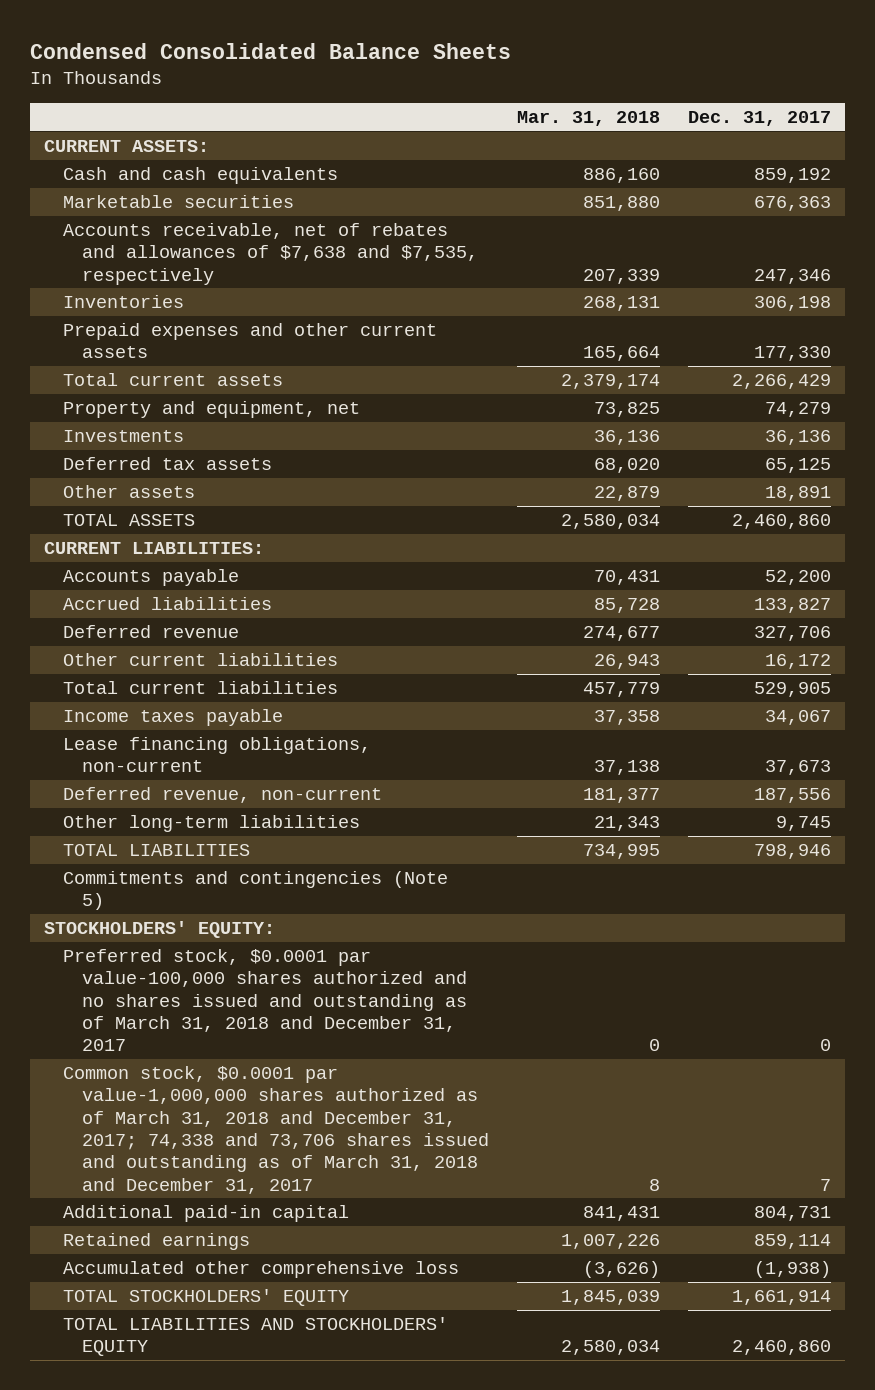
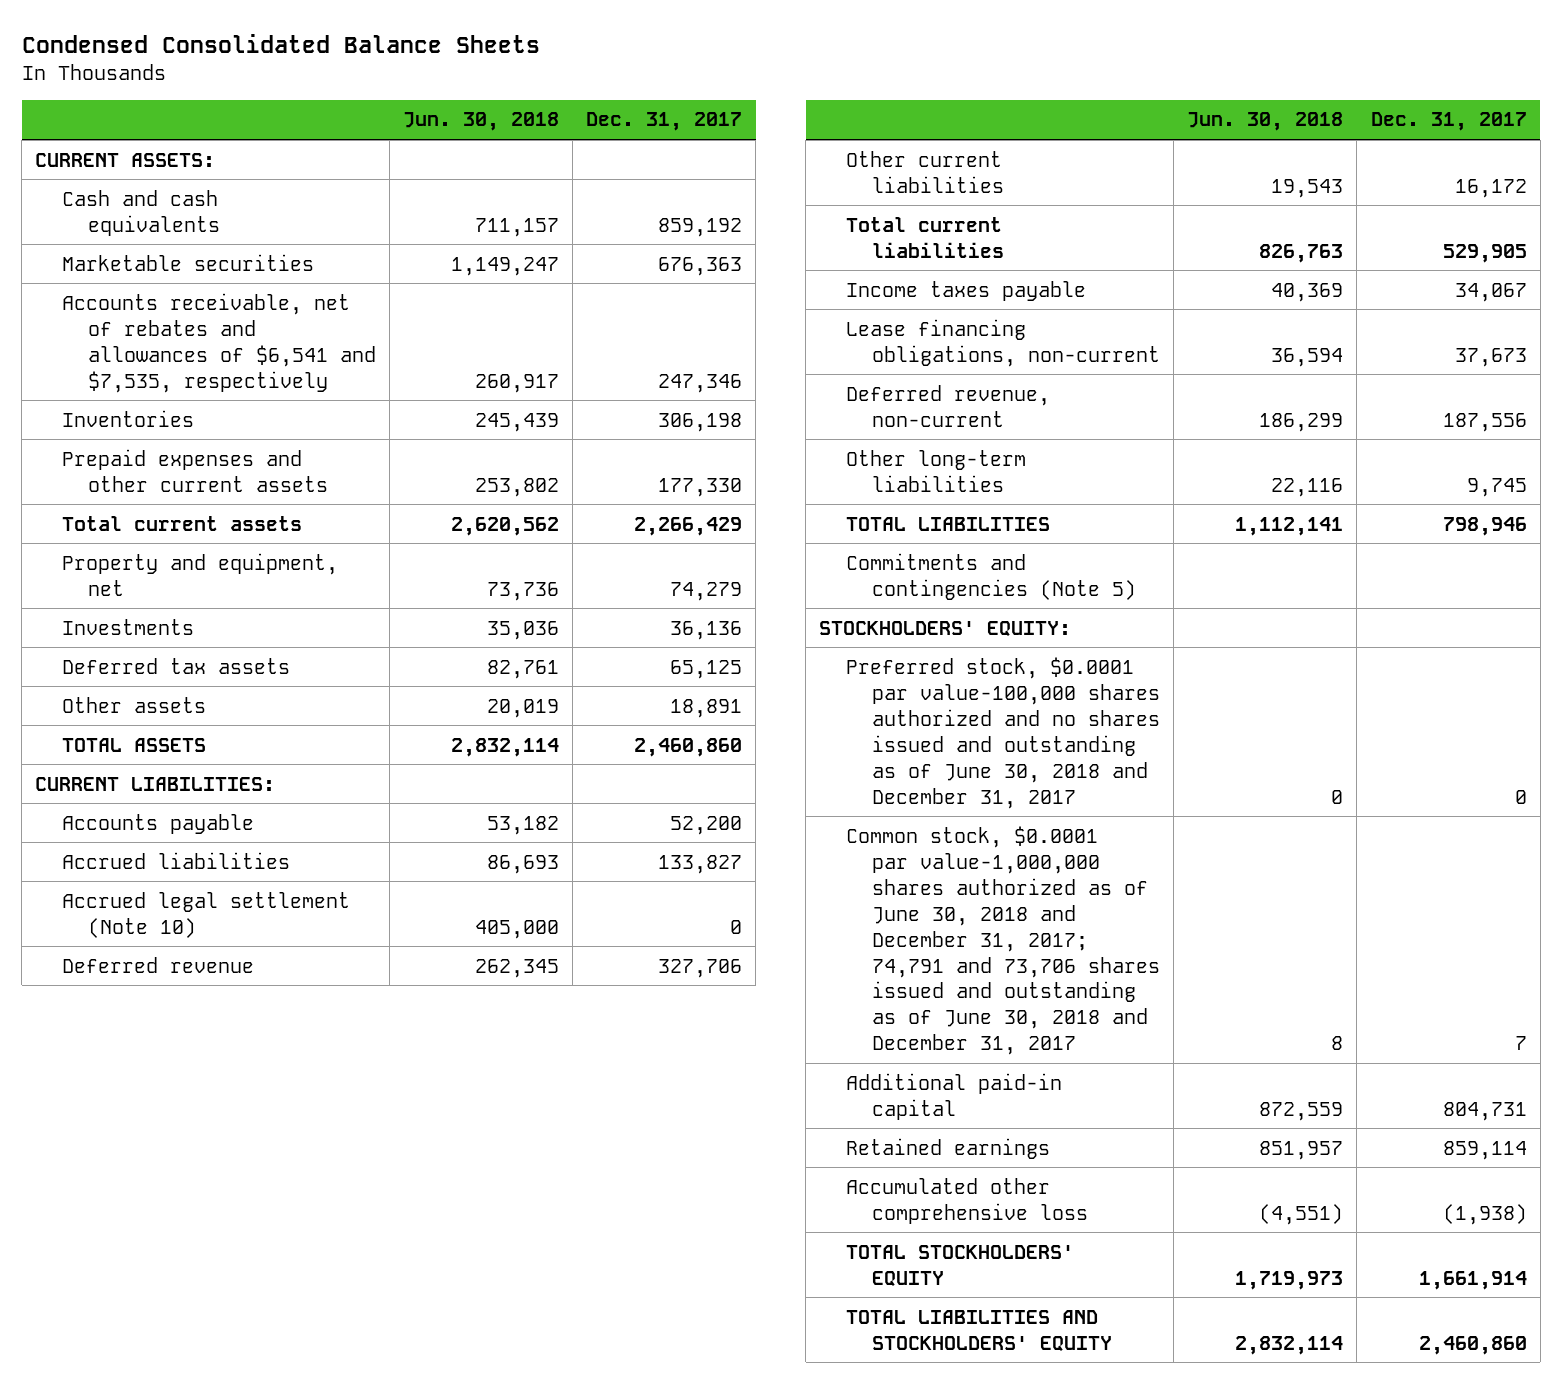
- | Mar. 31, 2018 | Dec. 31, 2017
+ | Jun. 30, 2018 | Dec. 31, 2017
- Accounts receivable, net of rebates and allowances of $7,638 and $7,535, respectively | 207,339 | 247,346
+ Accounts receivable, net of rebates and allowances of $6,541 and $7,535, respectively | 260,917 | 247,346
+ Accrued legal settlement (Note 10) | 405,000 | 0
- Preferred stock, $0.0001 par value-100,000 shares authorized and no shares issued and outstanding as of March 31, 2018 and December 31, 2017 | 0 | 0
- Common stock, $0.0001 par value-1,000,000 shares authorized as of March 31, 2018 and December 31, 2017; 74,338 and 73,706 shares issued and outstanding as of March 31, 2018 and December 31, 2017 | 8 | 7
+ Preferred stock, $0.0001 par value-100,000 shares authorized and no shares issued and outstanding as of June 30, 2018 and December 31, 2017 | 0 | 0
+ Common stock, $0.0001 par value-1,000,000 shares authorized as of June 30, 2018 and December 31, 2017; 74,791 and 73,706 shares issued and outstanding as of June 30, 2018 and December 31, 2017 | 8 | 7

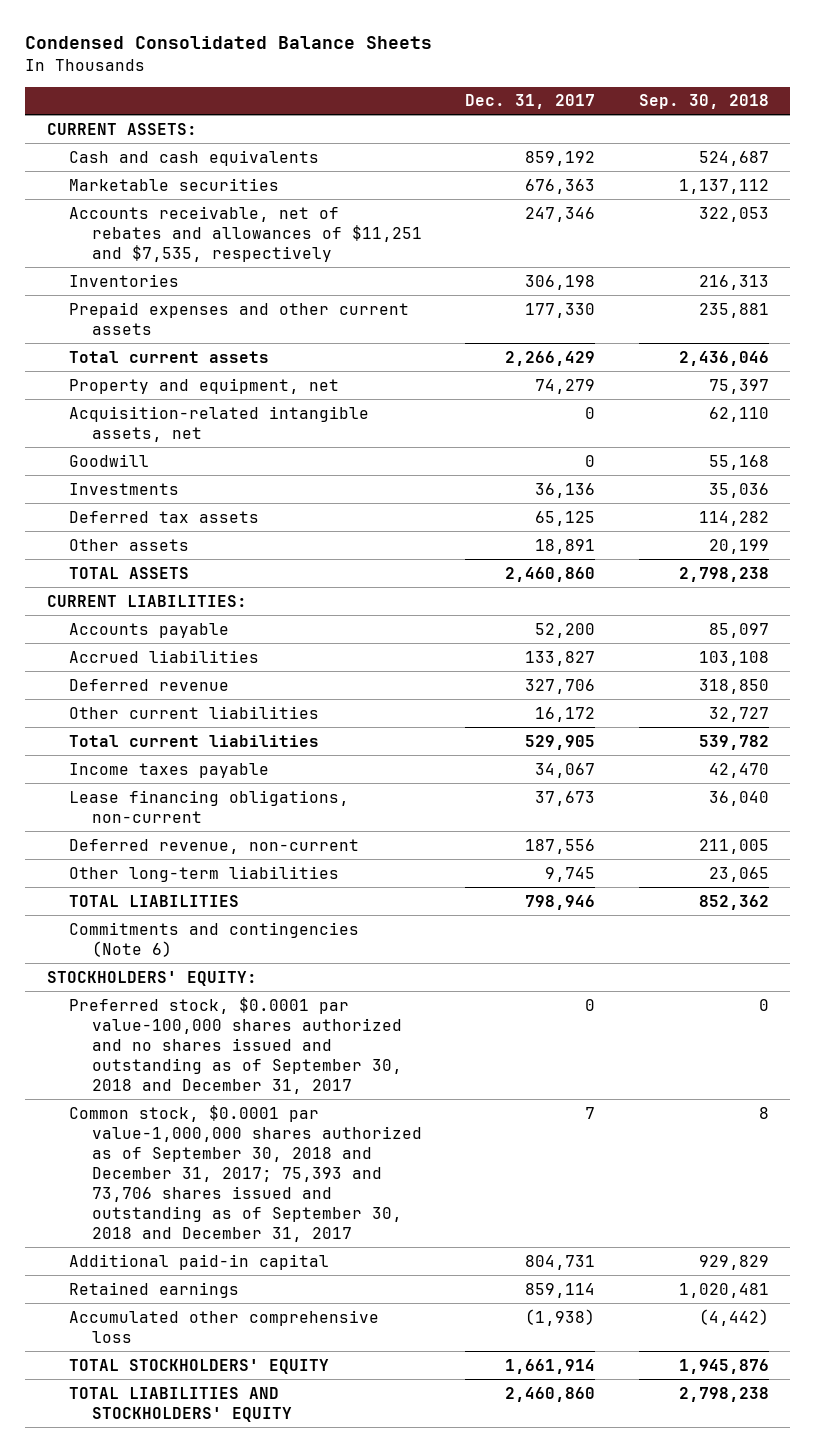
- | Jun. 30, 2018 | Dec. 31, 2017
+ | Dec. 31, 2017 | Sep. 30, 2018
- Accounts receivable, net of rebates and allowances of $6,541 and $7,535, respectively | 260,917 | 247,346
+ Accounts receivable, net of rebates and allowances of $11,251 and $7,535, respectively | 247,346 | 322,053
+ Acquisition-related intangible assets, net | 0 | 62,110
+ Goodwill | 0 | 55,168
- Accrued legal settlement (Note 10) | 405,000 | 0
- Commitments and contingencies (Note 5)
+ Commitments and contingencies (Note 6)
- Preferred stock, $0.0001 par value-100,000 shares authorized and no shares issued and outstanding as of June 30, 2018 and December 31, 2017 | 0 | 0
- Common stock, $0.0001 par value-1,000,000 shares authorized as of June 30, 2018 and December 31, 2017; 74,791 and 73,706 shares issued and outstanding as of June 30, 2018 and December 31, 2017 | 8 | 7
+ Preferred stock, $0.0001 par value-100,000 shares authorized and no shares issued and outstanding as of September 30, 2018 and December 31, 2017 | 0 | 0
+ Common stock, $0.0001 par value-1,000,000 shares authorized as of September 30, 2018 and December 31, 2017; 75,393 and 73,706 shares issued and outstanding as of September 30, 2018 and December 31, 2017 | 7 | 8

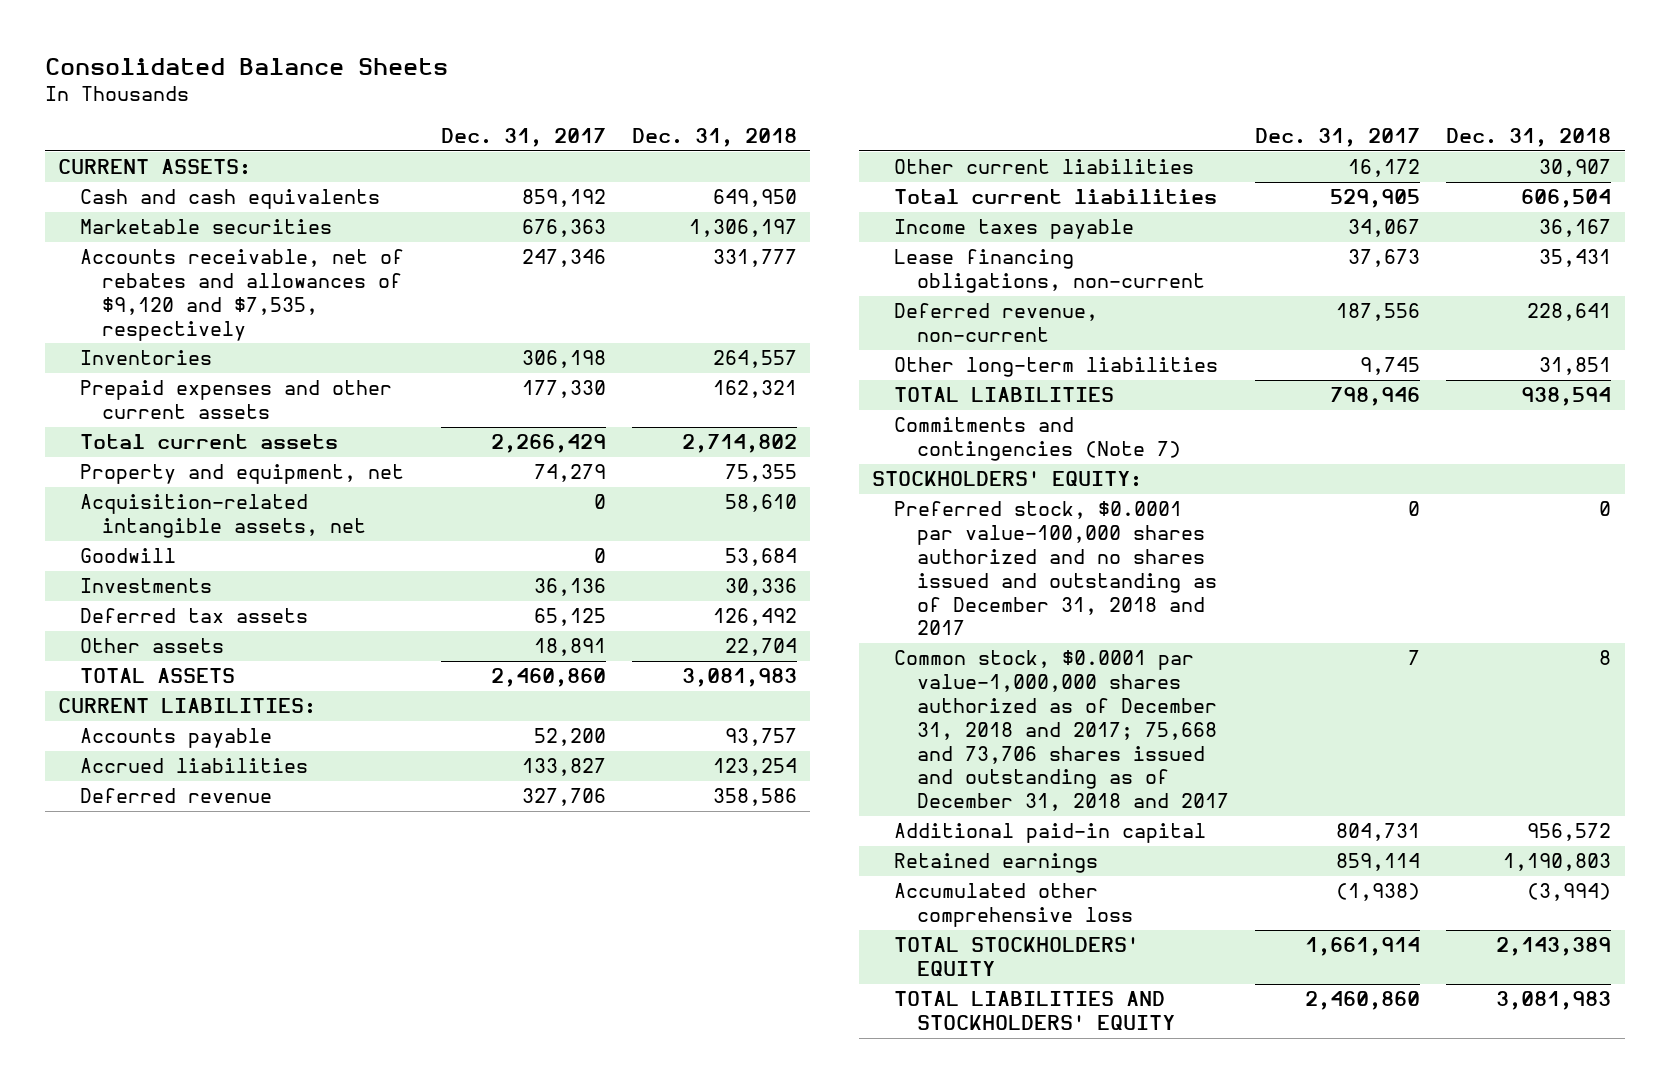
- Condensed Consolidated Balance Sheets
+ Consolidated Balance Sheets
- | Dec. 31, 2017 | Sep. 30, 2018
+ | Dec. 31, 2017 | Dec. 31, 2018
- Accounts receivable, net of rebates and allowances of $11,251 and $7,535, respectively | 247,346 | 322,053
+ Accounts receivable, net of rebates and allowances of $9,120 and $7,535, respectively | 247,346 | 331,777
- Commitments and contingencies (Note 6)
+ Commitments and contingencies (Note 7)
- Preferred stock, $0.0001 par value-100,000 shares authorized and no shares issued and outstanding as of September 30, 2018 and December 31, 2017 | 0 | 0
- Common stock, $0.0001 par value-1,000,000 shares authorized as of September 30, 2018 and December 31, 2017; 75,393 and 73,706 shares issued and outstanding as of September 30, 2018 and December 31, 2017 | 7 | 8
+ Preferred stock, $0.0001 par value-100,000 shares authorized and no shares issued and outstanding as of December 31, 2018 and 2017 | 0 | 0
+ Common stock, $0.0001 par value-1,000,000 shares authorized as of December 31, 2018 and 2017; 75,668 and 73,706 shares issued and outstanding as of December 31, 2018 and 2017 | 7 | 8

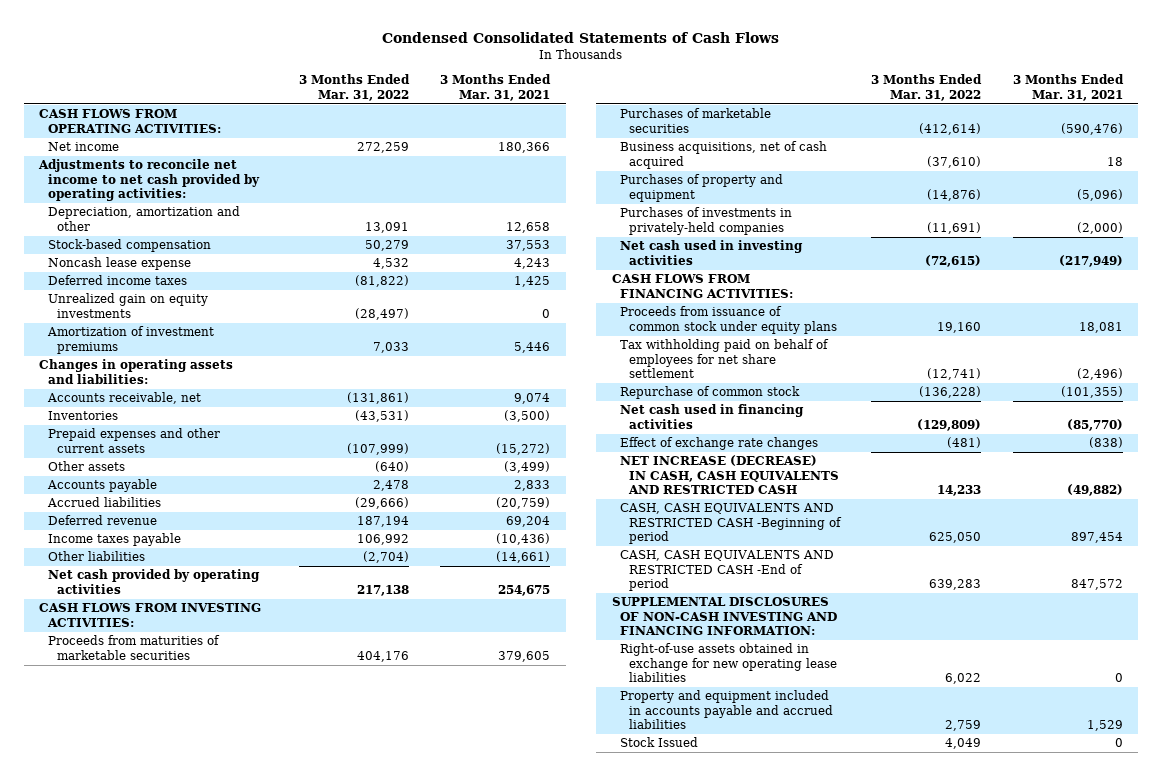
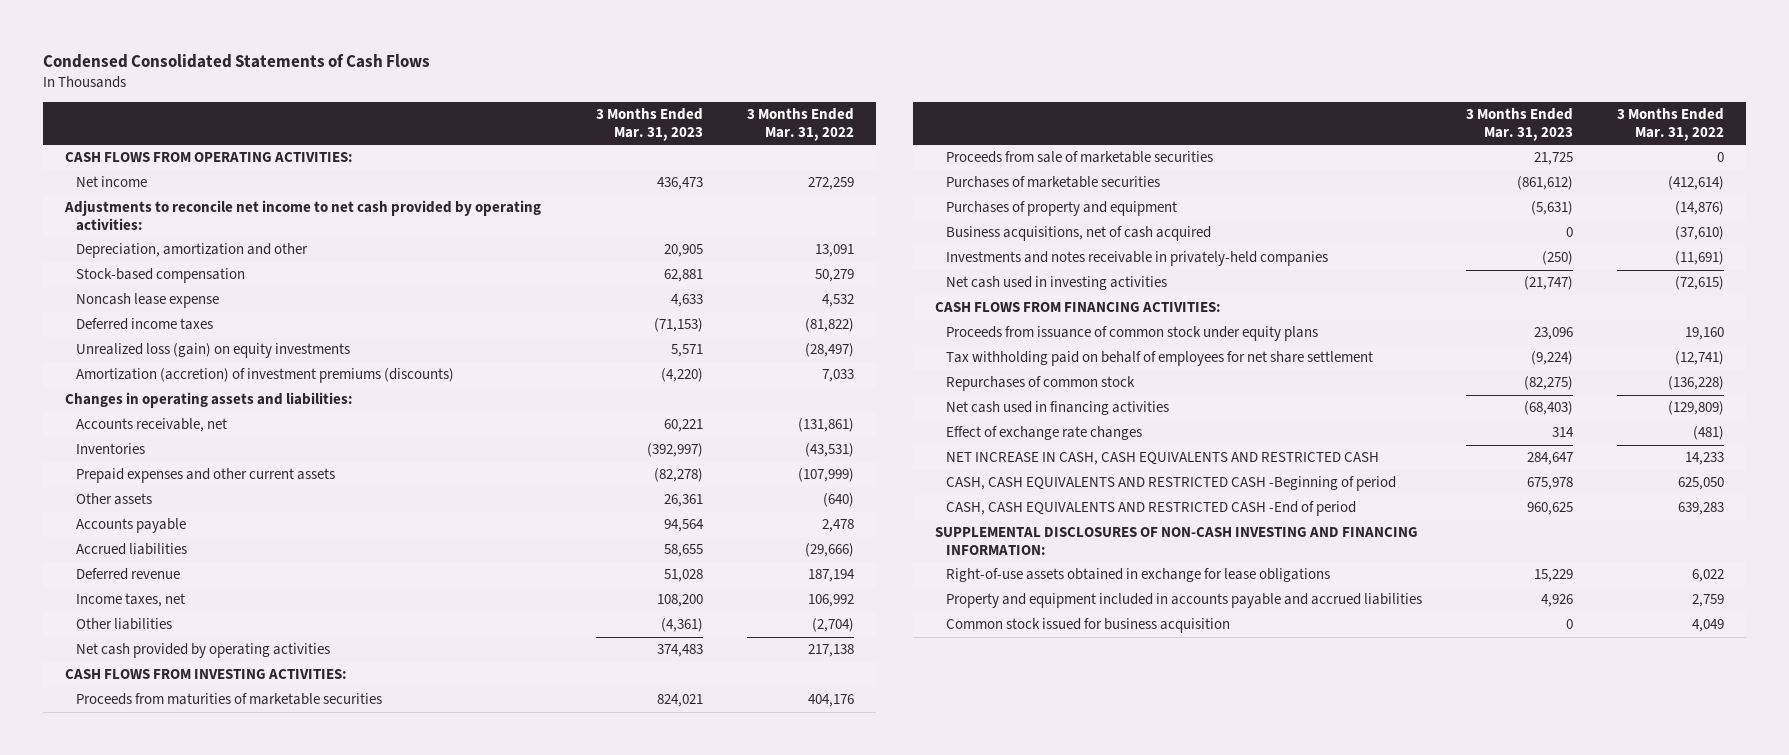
- | 3 Months Ended Mar. 31, 2022 | 3 Months Ended Mar. 31, 2021
+ | 3 Months Ended Mar. 31, 2023 | 3 Months Ended Mar. 31, 2022
- Unrealized gain on equity investments | (28,497) | 0
- Amortization of investment premiums | 7,033 | 5,446
+ Unrealized loss (gain) on equity investments | 5,571 | (28,497)
+ Amortization (accretion) of investment premiums (discounts) | (4,220) | 7,033
- Income taxes payable | 106,992 | (10,436)
+ Income taxes, net | 108,200 | 106,992
+ Proceeds from sale of marketable securities | 21,725 | 0
- Purchases of investments in privately-held companies | (11,691) | (2,000)
moved down: Business acquisitions, net of cash acquired | 0 | (37,610)
+ Investments and notes receivable in privately-held companies | (250) | (11,691)
- Repurchase of common stock | (136,228) | (101,355)
+ Repurchases of common stock | (82,275) | (136,228)
- NET INCREASE (DECREASE) IN CASH, CASH EQUIVALENTS AND RESTRICTED CASH | 14,233 | (49,882)
+ NET INCREASE IN CASH, CASH EQUIVALENTS AND RESTRICTED CASH | 284,647 | 14,233
- Right-of-use assets obtained in exchange for new operating lease liabilities | 6,022 | 0
+ Right-of-use assets obtained in exchange for lease obligations | 15,229 | 6,022
- Stock Issued | 4,049 | 0
+ Common stock issued for business acquisition | 0 | 4,049

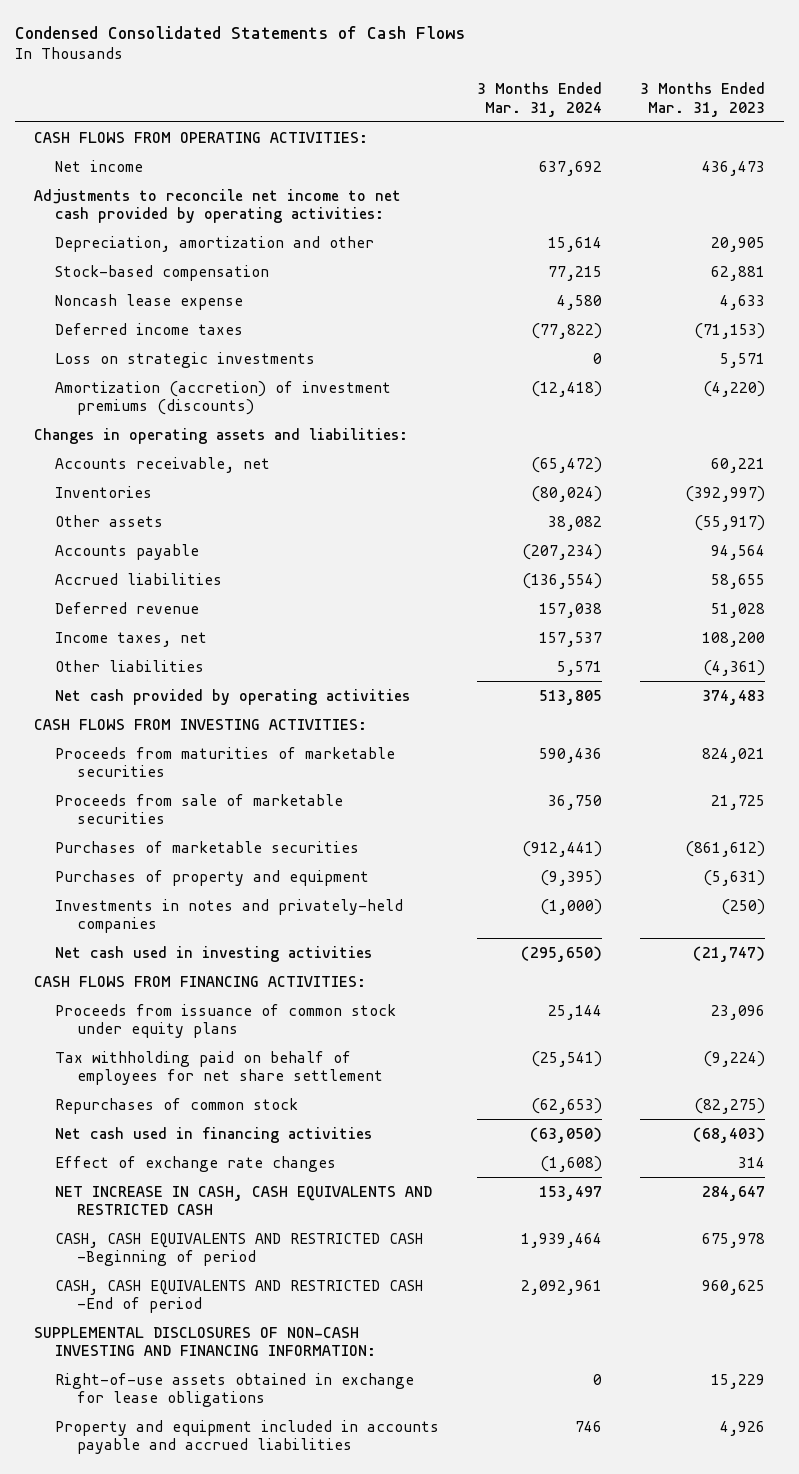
- | 3 Months Ended Mar. 31, 2023 | 3 Months Ended Mar. 31, 2022
+ | 3 Months Ended Mar. 31, 2024 | 3 Months Ended Mar. 31, 2023
- Unrealized loss (gain) on equity investments | 5,571 | (28,497)
+ Loss on strategic investments | 0 | 5,571
- Prepaid expenses and other current assets | (82,278) | (107,999)
- Other assets | 26,361 | (640)
+ Other assets | 38,082 | (55,917)
- Business acquisitions, net of cash acquired | 0 | (37,610)
- Investments and notes receivable in privately-held companies | (250) | (11,691)
+ Investments in notes and privately-held companies | (1,000) | (250)
- Common stock issued for business acquisition | 0 | 4,049

